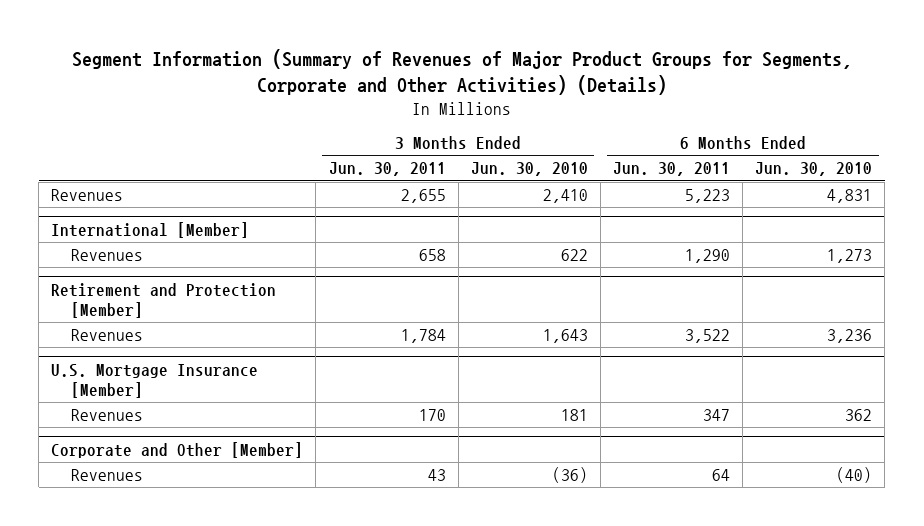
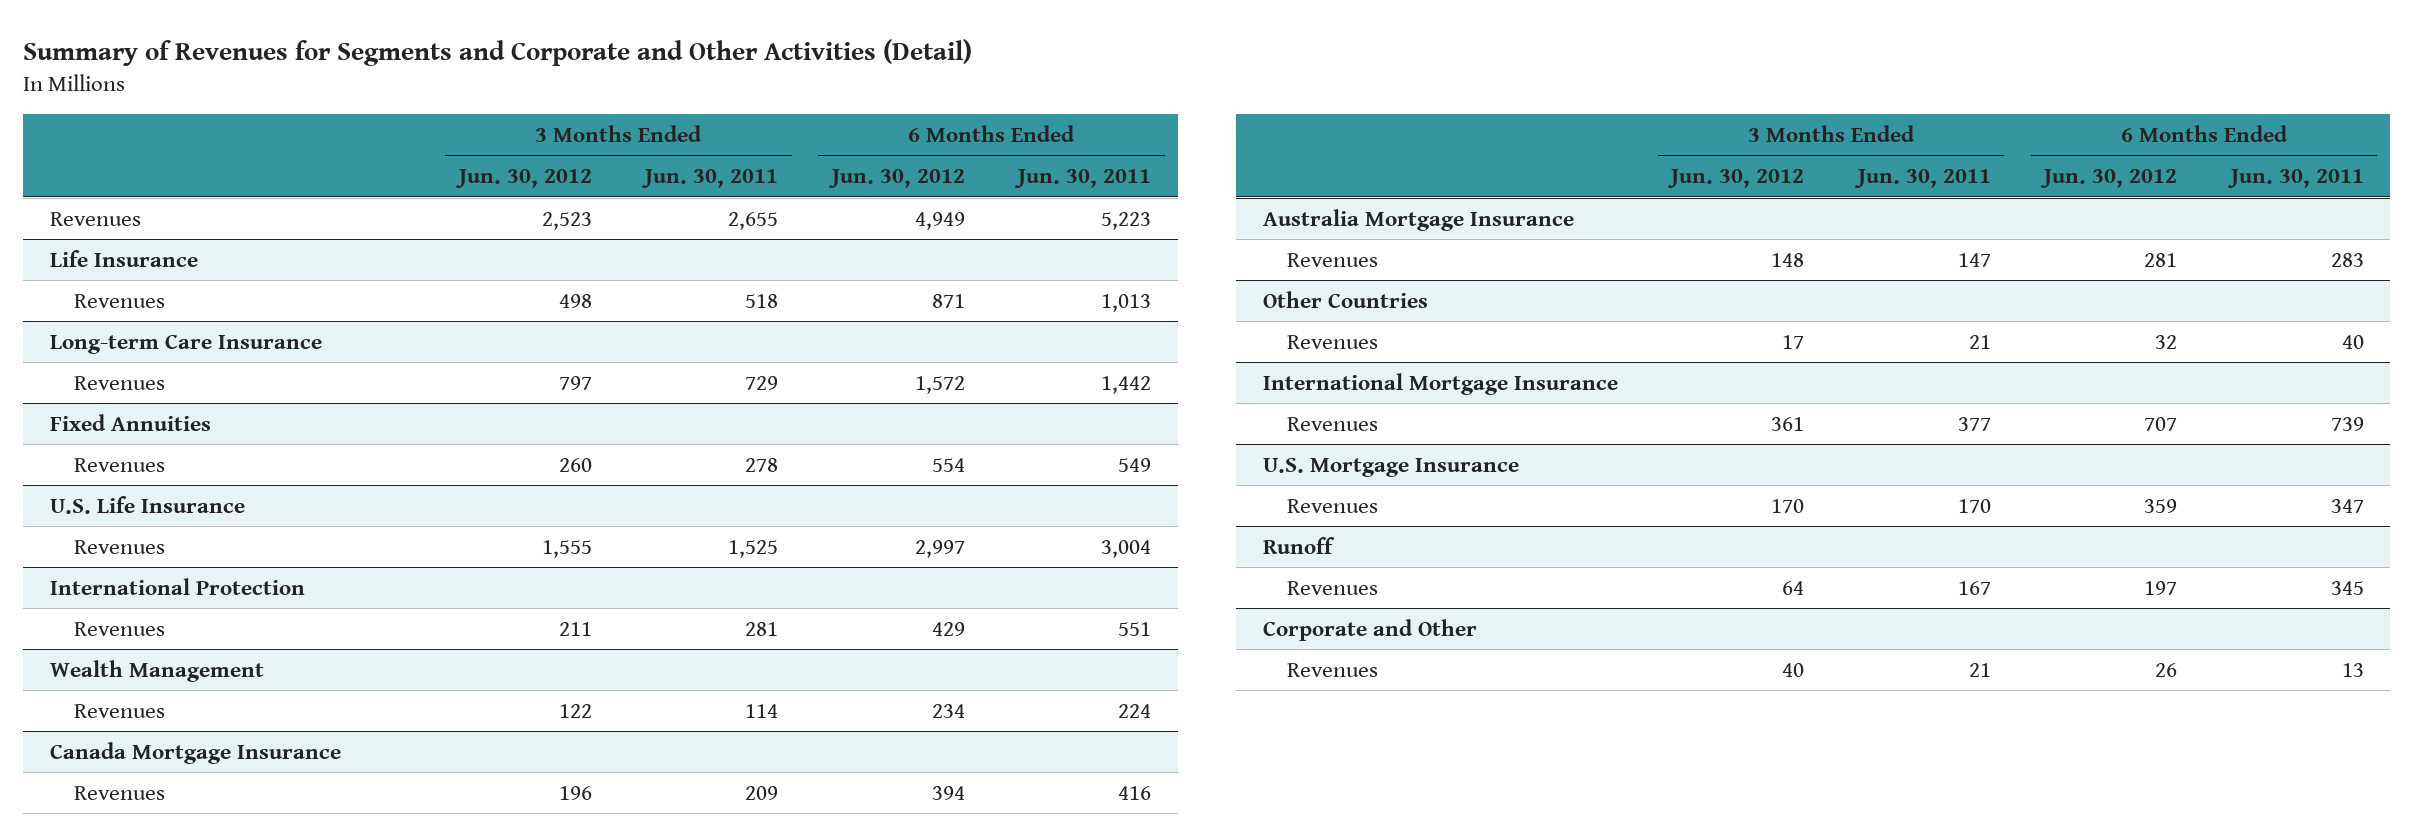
- Segment Information (Summary of Revenues of Major Product Groups for Segments, Corporate and Other Activities) (Details)
+ Summary of Revenues for Segments and Corporate and Other Activities (Detail)
- | 3 Months Ended Jun. 30, 2011 | 3 Months Ended Jun. 30, 2010 | 6 Months Ended Jun. 30, 2011 | 6 Months Ended Jun. 30, 2010
+ | 3 Months Ended Jun. 30, 2012 | 3 Months Ended Jun. 30, 2011 | 6 Months Ended Jun. 30, 2012 | 6 Months Ended Jun. 30, 2011
- International [Member]
- Revenues | 658 | 622 | 1,290 | 1,273
- Retirement and Protection [Member]
- Revenues | 1,784 | 1,643 | 3,522 | 3,236
- U.S. Mortgage Insurance [Member]
+ Life Insurance
+ Revenues | 498 | 518 | 871 | 1,013
+ Long-term Care Insurance
+ Revenues | 797 | 729 | 1,572 | 1,442
+ Fixed Annuities
+ Revenues | 260 | 278 | 554 | 549
+ U.S. Life Insurance
+ Revenues | 1,555 | 1,525 | 2,997 | 3,004
+ International Protection
+ Revenues | 211 | 281 | 429 | 551
+ Wealth Management
+ Revenues | 122 | 114 | 234 | 224
+ Canada Mortgage Insurance
+ Revenues | 196 | 209 | 394 | 416
+ Australia Mortgage Insurance
+ Revenues | 148 | 147 | 281 | 283
+ Other Countries
+ Revenues | 17 | 21 | 32 | 40
+ International Mortgage Insurance
+ Revenues | 361 | 377 | 707 | 739
+ U.S. Mortgage Insurance
- Corporate and Other [Member]
- Revenues | 43 | (36) | 64 | (40)
+ Runoff
+ Revenues | 64 | 167 | 197 | 345
+ Corporate and Other
+ Revenues | 40 | 21 | 26 | 13

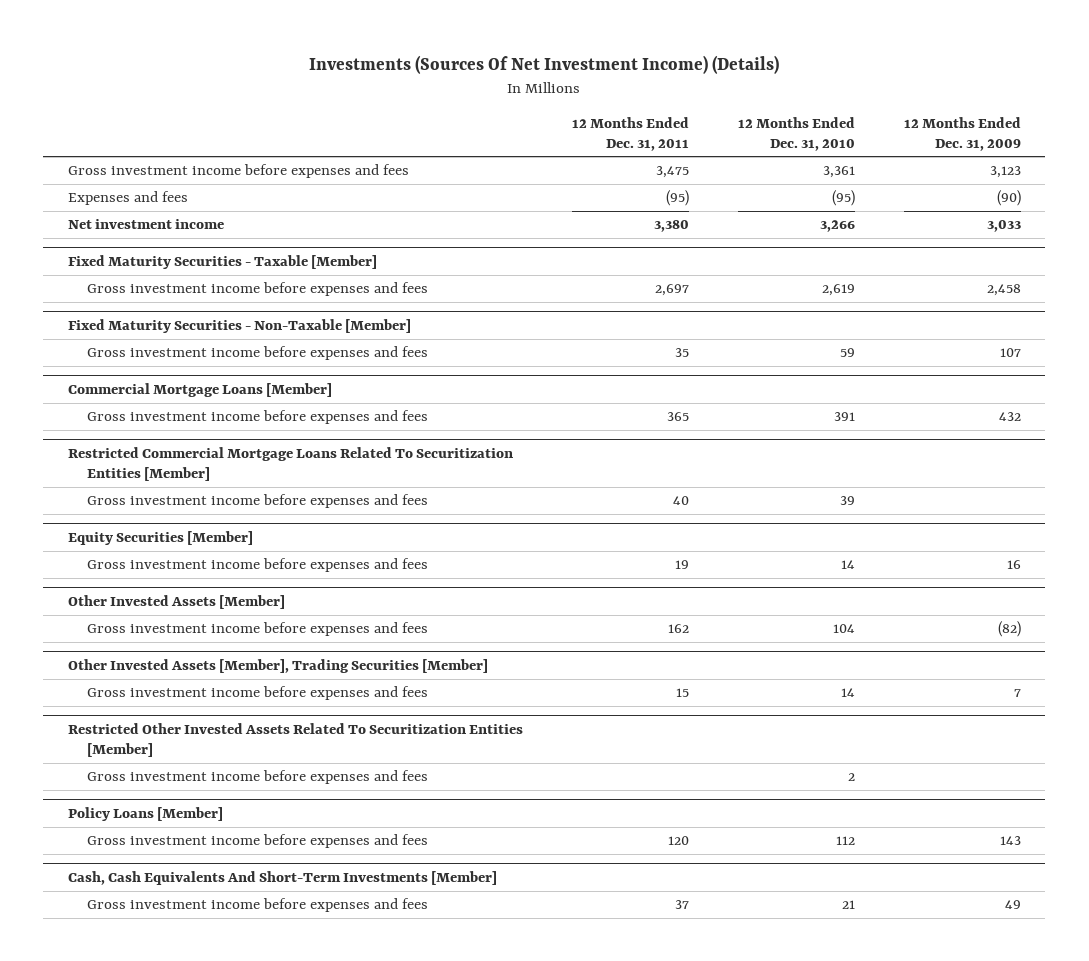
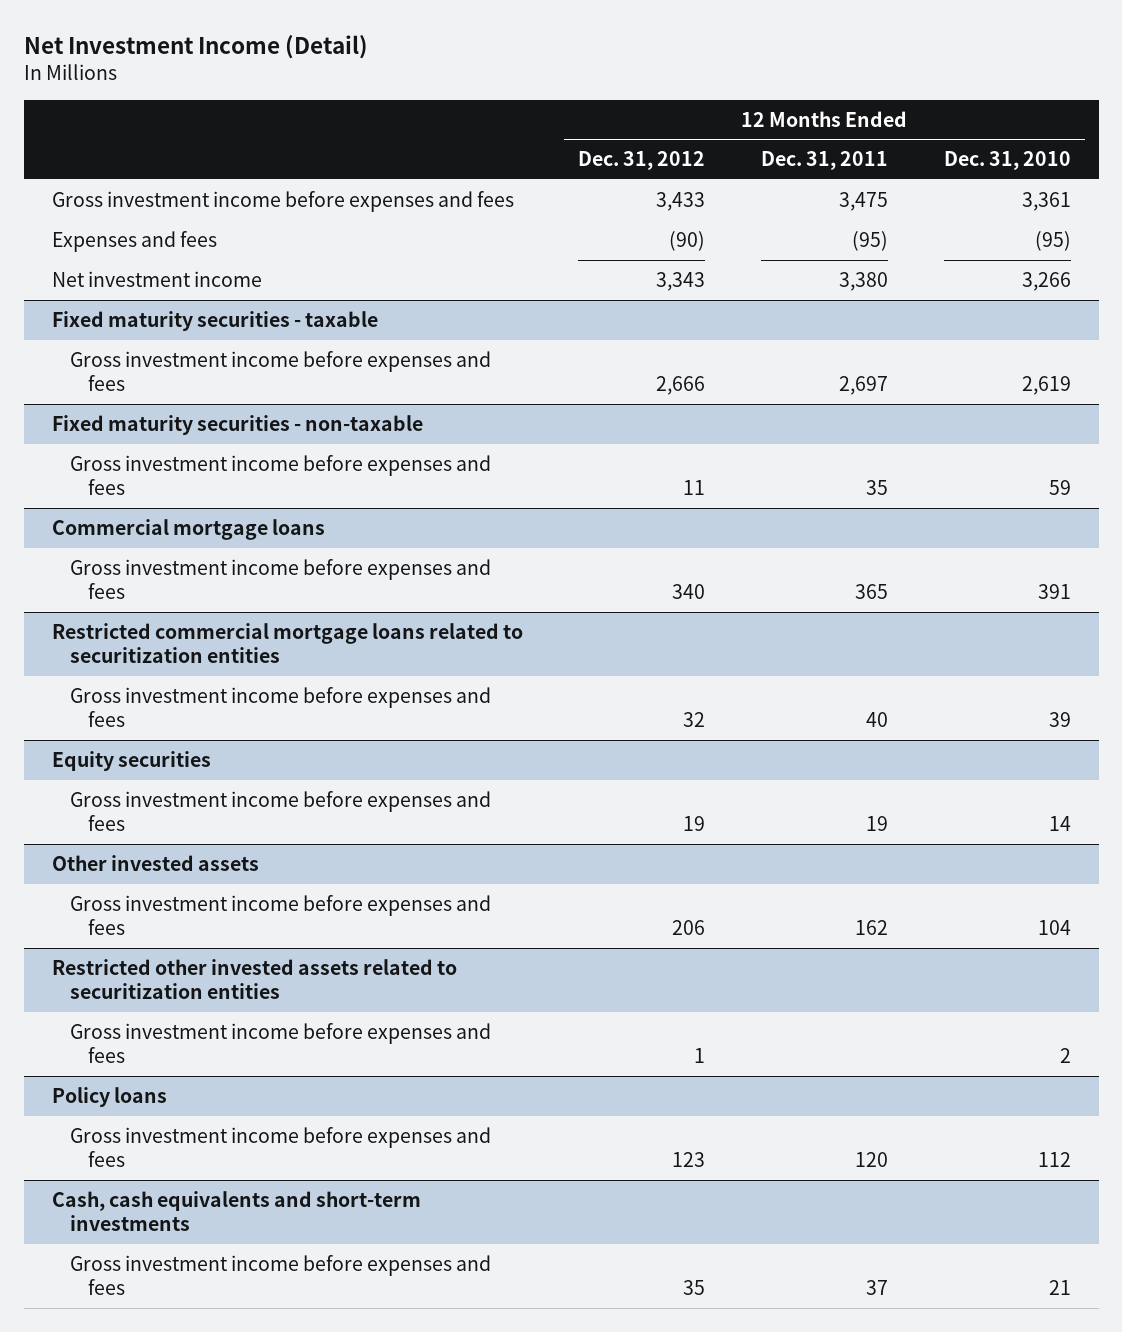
- Investments (Sources Of Net Investment Income) (Details)
+ Net Investment Income (Detail)
- | 12 Months Ended Dec. 31, 2011 | 12 Months Ended Dec. 31, 2010 | 12 Months Ended Dec. 31, 2009
+ | 12 Months Ended Dec. 31, 2012 | 12 Months Ended Dec. 31, 2011 | 12 Months Ended Dec. 31, 2010
- Fixed Maturity Securities - Taxable [Member]
+ Fixed maturity securities - taxable
- Fixed Maturity Securities - Non-Taxable [Member]
+ Fixed maturity securities - non-taxable
- Commercial Mortgage Loans [Member]
+ Commercial mortgage loans
- Restricted Commercial Mortgage Loans Related To Securitization Entities [Member]
+ Restricted commercial mortgage loans related to securitization entities
- Equity Securities [Member]
+ Equity securities
- Other Invested Assets [Member]
+ Other invested assets
- Other Invested Assets [Member], Trading Securities [Member]
- Gross investment income before expenses and fees | 15 | 14 | 7
- Restricted Other Invested Assets Related To Securitization Entities [Member]
+ Restricted other invested assets related to securitization entities
- Policy Loans [Member]
+ Policy loans
- Cash, Cash Equivalents And Short-Term Investments [Member]
+ Cash, cash equivalents and short-term investments

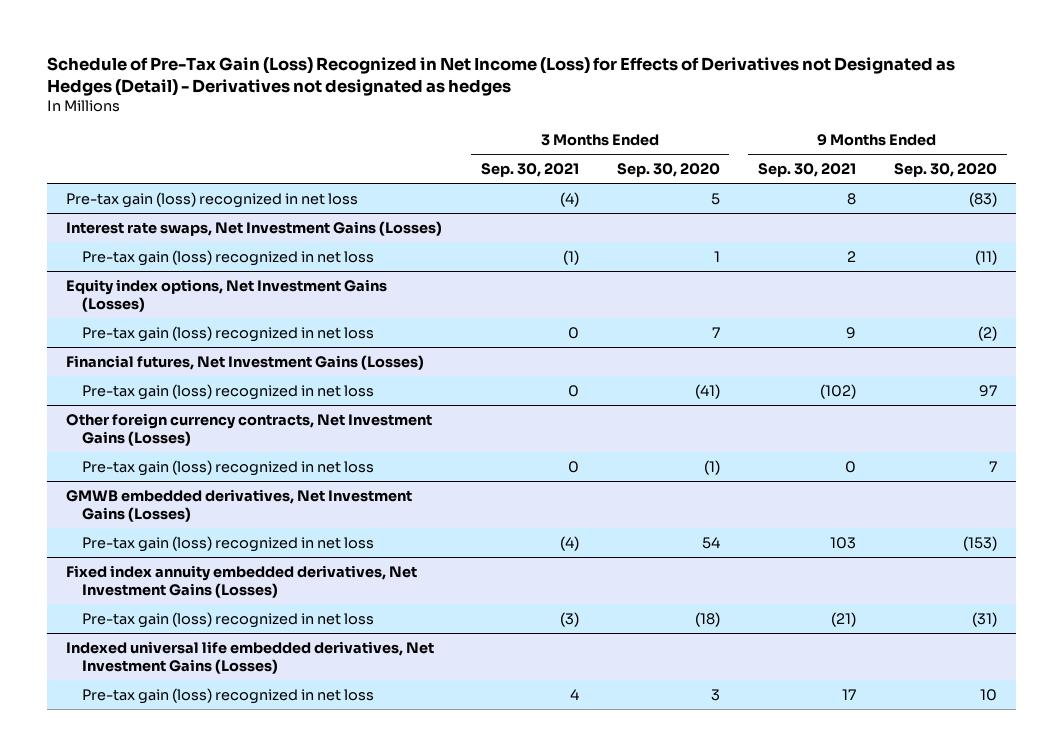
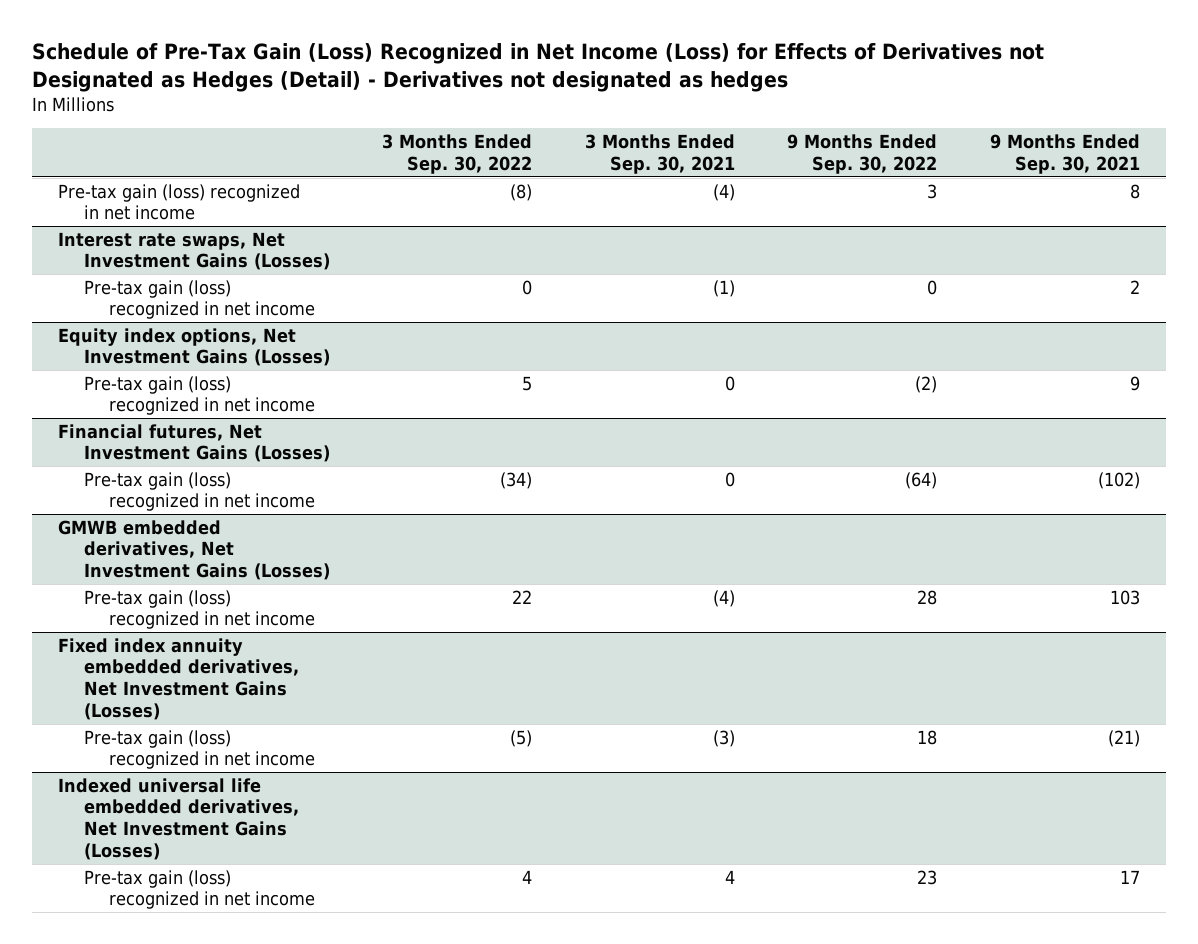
- | 3 Months Ended Sep. 30, 2021 | 3 Months Ended Sep. 30, 2020 | 9 Months Ended Sep. 30, 2021 | 9 Months Ended Sep. 30, 2020
+ | 3 Months Ended Sep. 30, 2022 | 3 Months Ended Sep. 30, 2021 | 9 Months Ended Sep. 30, 2022 | 9 Months Ended Sep. 30, 2021
- Pre-tax gain (loss) recognized in net loss | (4) | 5 | 8 | (83)
+ Pre-tax gain (loss) recognized in net income | (8) | (4) | 3 | 8
@ Interest rate swaps, Net Investment Gains (Losses)
- Pre-tax gain (loss) recognized in net loss | (1) | 1 | 2 | (11)
+ Pre-tax gain (loss) recognized in net income | 0 | (1) | 0 | 2
@ Equity index options, Net Investment Gains (Losses)
- Pre-tax gain (loss) recognized in net loss | 0 | 7 | 9 | (2)
+ Pre-tax gain (loss) recognized in net income | 5 | 0 | (2) | 9
@ Financial futures, Net Investment Gains (Losses)
- Pre-tax gain (loss) recognized in net loss | 0 | (41) | (102) | 97
- Other foreign currency contracts, Net Investment Gains (Losses)
- Pre-tax gain (loss) recognized in net loss | 0 | (1) | 0 | 7
@ Financial futures, Net Investment Gains (Losses)
+ Pre-tax gain (loss) recognized in net income | (34) | 0 | (64) | (102)
@ GMWB embedded derivatives, Net Investment Gains (Losses)
- Pre-tax gain (loss) recognized in net loss | (4) | 54 | 103 | (153)
+ Pre-tax gain (loss) recognized in net income | 22 | (4) | 28 | 103
@ Fixed index annuity embedded derivatives, Net Investment Gains (Losses)
- Pre-tax gain (loss) recognized in net loss | (3) | (18) | (21) | (31)
+ Pre-tax gain (loss) recognized in net income | (5) | (3) | 18 | (21)
@ Indexed universal life embedded derivatives, Net Investment Gains (Losses)
- Pre-tax gain (loss) recognized in net loss | 4 | 3 | 17 | 10
+ Pre-tax gain (loss) recognized in net income | 4 | 4 | 23 | 17

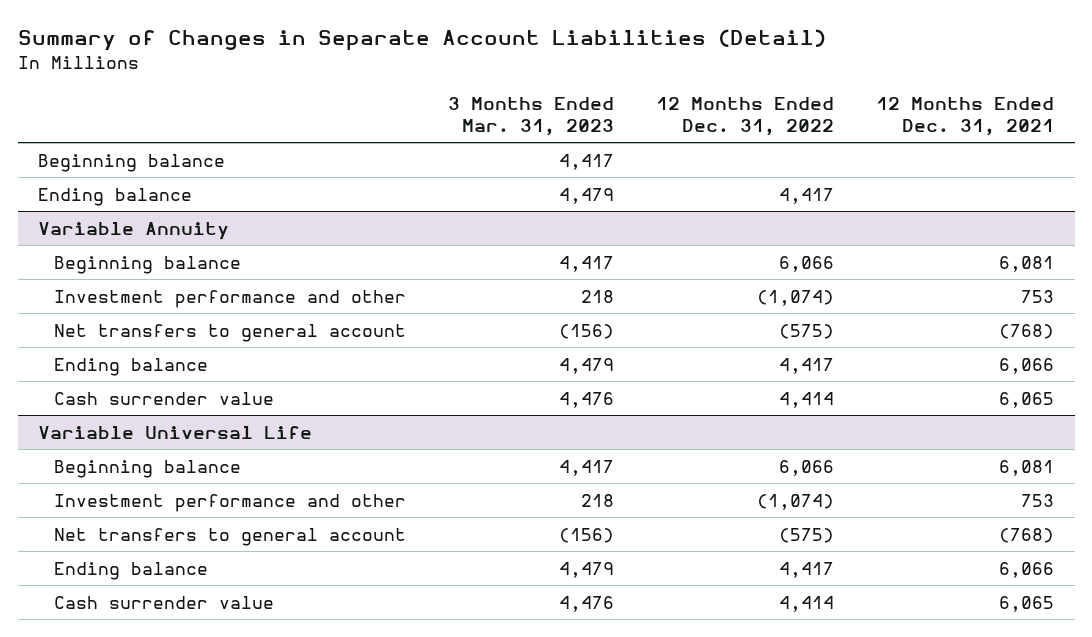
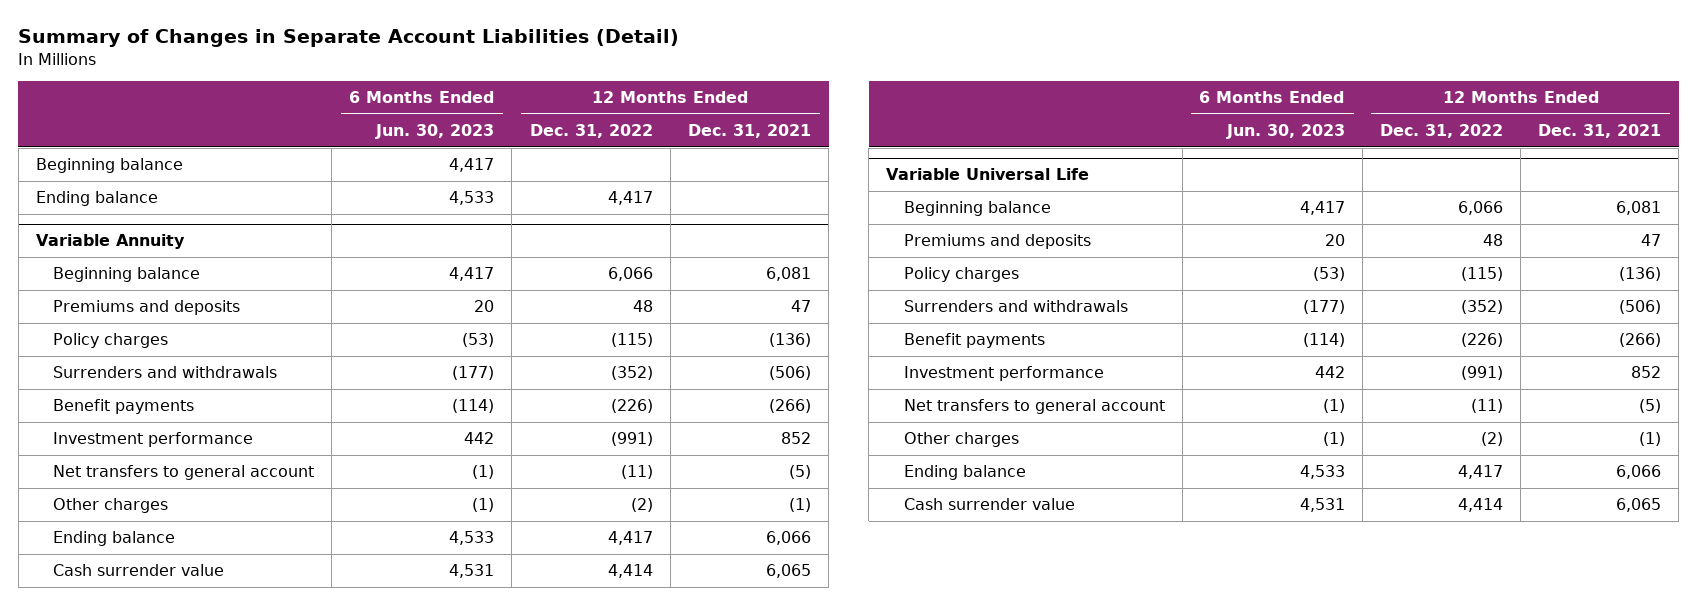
- | 3 Months Ended Mar. 31, 2023 | 12 Months Ended Dec. 31, 2022 | 12 Months Ended Dec. 31, 2021
+ | 6 Months Ended Jun. 30, 2023 | 12 Months Ended Dec. 31, 2022 | 12 Months Ended Dec. 31, 2021
@ Variable Annuity
- Investment performance and other | 218 | (1,074) | 753
- Net transfers to general account | (156) | (575) | (768)
+ Premiums and deposits | 20 | 48 | 47
+ Policy charges | (53) | (115) | (136)
+ Surrenders and withdrawals | (177) | (352) | (506)
+ Benefit payments | (114) | (226) | (266)
+ Investment performance | 442 | (991) | 852
+ Net transfers to general account | (1) | (11) | (5)
+ Other charges | (1) | (2) | (1)
@ Variable Universal Life
- Investment performance and other | 218 | (1,074) | 753
- Net transfers to general account | (156) | (575) | (768)
+ Premiums and deposits | 20 | 48 | 47
+ Policy charges | (53) | (115) | (136)
+ Surrenders and withdrawals | (177) | (352) | (506)
+ Benefit payments | (114) | (226) | (266)
+ Investment performance | 442 | (991) | 852
+ Net transfers to general account | (1) | (11) | (5)
+ Other charges | (1) | (2) | (1)

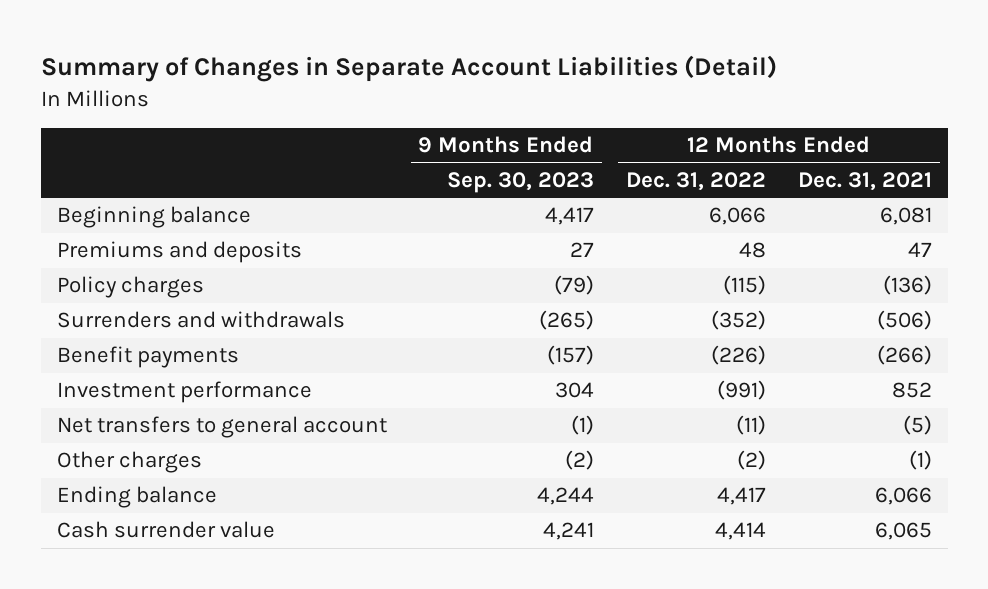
- | 6 Months Ended Jun. 30, 2023 | 12 Months Ended Dec. 31, 2022 | 12 Months Ended Dec. 31, 2021
+ | 9 Months Ended Sep. 30, 2023 | 12 Months Ended Dec. 31, 2022 | 12 Months Ended Dec. 31, 2021
- Beginning balance | 4,417 | |
- Ending balance | 4,533 | 4,417 |
- Variable Annuity
- Variable Universal Life
- Beginning balance | 4,417 | 6,066 | 6,081
- Premiums and deposits | 20 | 48 | 47
- Policy charges | (53) | (115) | (136)
- Surrenders and withdrawals | (177) | (352) | (506)
- Benefit payments | (114) | (226) | (266)
- Investment performance | 442 | (991) | 852
- Net transfers to general account | (1) | (11) | (5)
- Other charges | (1) | (2) | (1)
- Ending balance | 4,533 | 4,417 | 6,066
- Cash surrender value | 4,531 | 4,414 | 6,065

